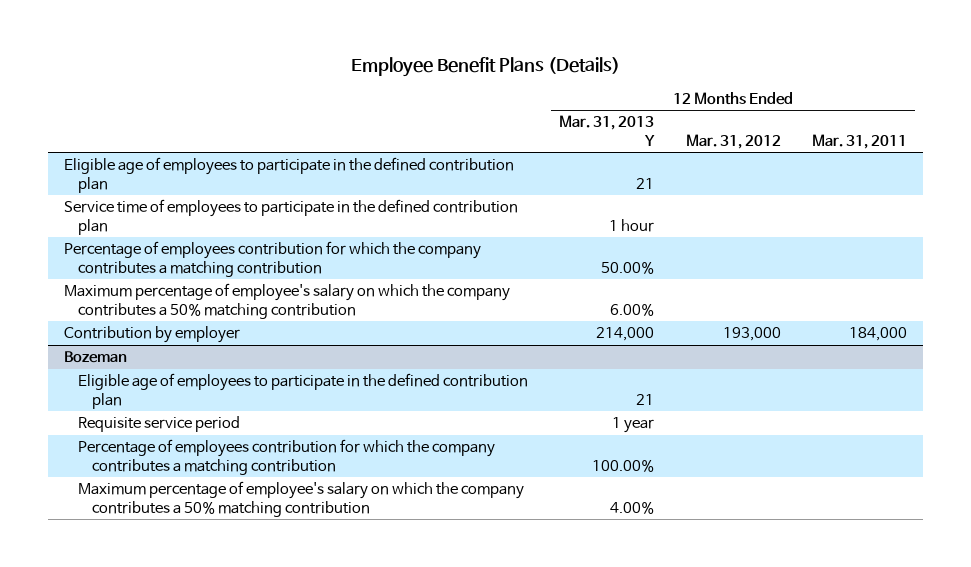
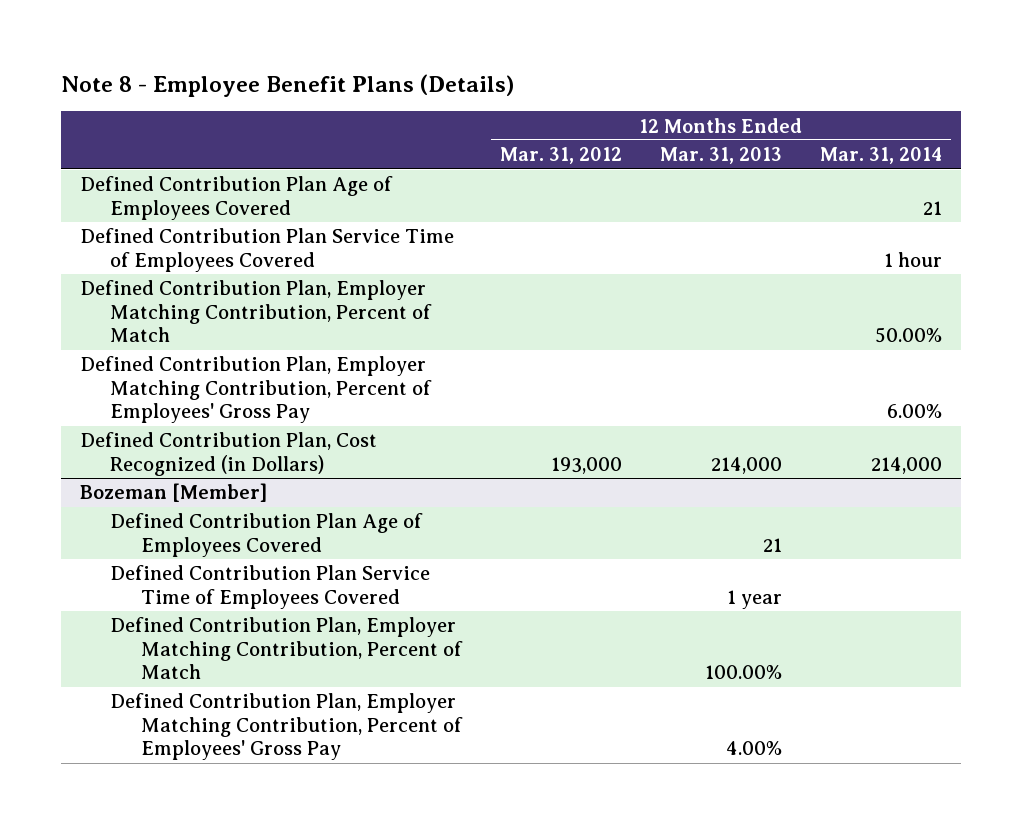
- Employee Benefit Plans (Details)
+ Note 8 - Employee Benefit Plans (Details)
- | 12 Months Ended Mar. 31, 2013 Y | 12 Months Ended Mar. 31, 2012 | 12 Months Ended Mar. 31, 2011
+ | 12 Months Ended Mar. 31, 2012 | 12 Months Ended Mar. 31, 2013 | 12 Months Ended Mar. 31, 2014
- Eligible age of employees to participate in the defined contribution plan | 21 | |
- Service time of employees to participate in the defined contribution plan | 1 hour | |
- Percentage of employees contribution for which the company contributes a matching contribution | 50.00% | |
- Maximum percentage of employee's salary on which the company contributes a 50% matching contribution | 6.00% | |
- Contribution by employer | 214,000 | 193,000 | 184,000
- Bozeman
- Eligible age of employees to participate in the defined contribution plan | 21 | |
- Requisite service period | 1 year | |
- Percentage of employees contribution for which the company contributes a matching contribution | 100.00% | |
- Maximum percentage of employee's salary on which the company contributes a 50% matching contribution | 4.00% | |
+ Defined Contribution Plan Age of Employees Covered | | | 21
+ Defined Contribution Plan Service Time of Employees Covered | | | 1 hour
+ Defined Contribution Plan, Employer Matching Contribution, Percent of Match | | | 50.00%
+ Defined Contribution Plan, Employer Matching Contribution, Percent of Employees' Gross Pay | | | 6.00%
+ Defined Contribution Plan, Cost Recognized (in Dollars) | 193,000 | 214,000 | 214,000
+ Bozeman [Member]
+ Defined Contribution Plan Age of Employees Covered | | 21 |
+ Defined Contribution Plan Service Time of Employees Covered | | 1 year |
+ Defined Contribution Plan, Employer Matching Contribution, Percent of Match | | 100.00% |
+ Defined Contribution Plan, Employer Matching Contribution, Percent of Employees' Gross Pay | | 4.00% |

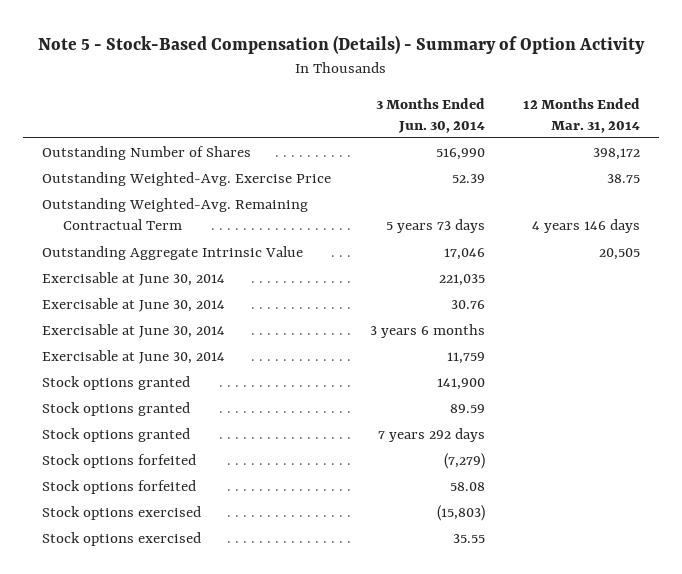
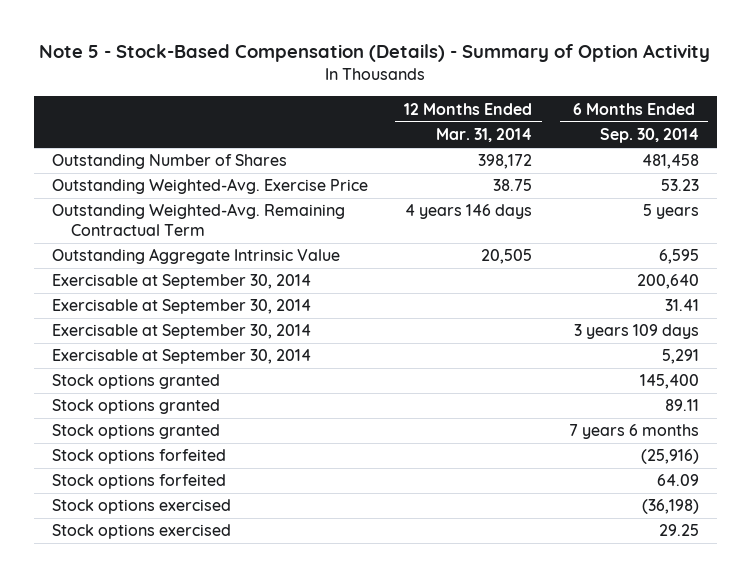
- | 3 Months Ended Jun. 30, 2014 | 12 Months Ended Mar. 31, 2014
+ | 12 Months Ended Mar. 31, 2014 | 6 Months Ended Sep. 30, 2014
- Exercisable at June 30, 2014 | 221,035 |
- Exercisable at June 30, 2014 | 30.76 |
- Exercisable at June 30, 2014 | 3 years 6 months |
- Exercisable at June 30, 2014 | 11,759 |
+ Exercisable at September 30, 2014 | | 200,640
+ Exercisable at September 30, 2014 | | 31.41
+ Exercisable at September 30, 2014 | | 3 years 109 days
+ Exercisable at September 30, 2014 | | 5,291

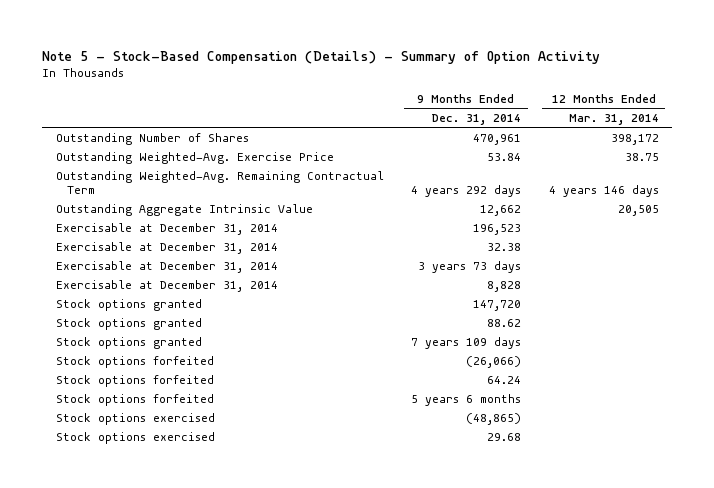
- | 12 Months Ended Mar. 31, 2014 | 6 Months Ended Sep. 30, 2014
+ | 9 Months Ended Dec. 31, 2014 | 12 Months Ended Mar. 31, 2014
- Exercisable at September 30, 2014 | | 200,640
- Exercisable at September 30, 2014 | | 31.41
- Exercisable at September 30, 2014 | | 3 years 109 days
- Exercisable at September 30, 2014 | | 5,291
+ Exercisable at December 31, 2014 | 196,523 |
+ Exercisable at December 31, 2014 | 32.38 |
+ Exercisable at December 31, 2014 | 3 years 73 days |
+ Exercisable at December 31, 2014 | 8,828 |
+ Stock options forfeited | 5 years 6 months |

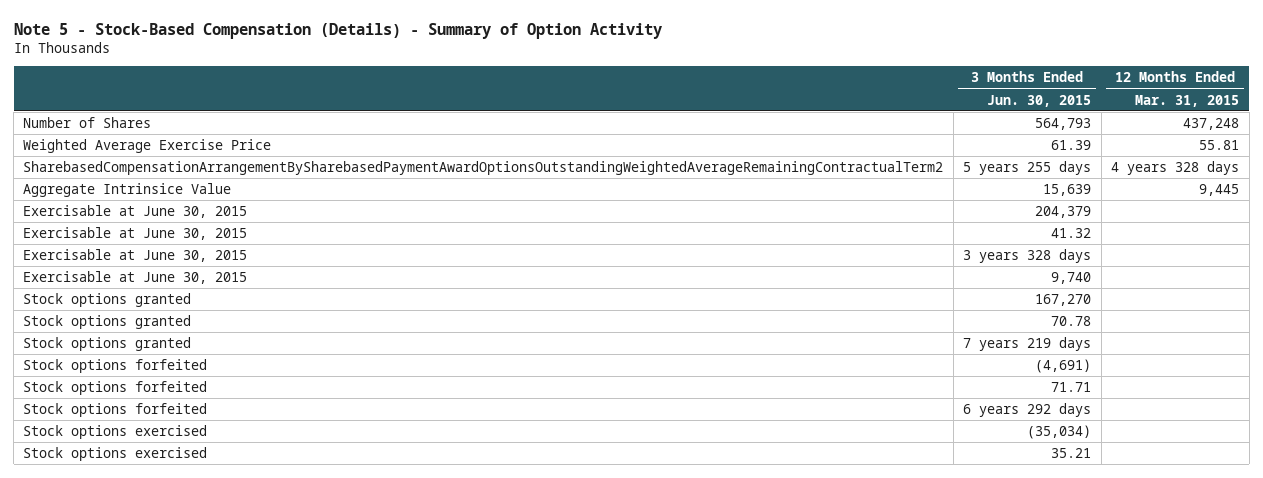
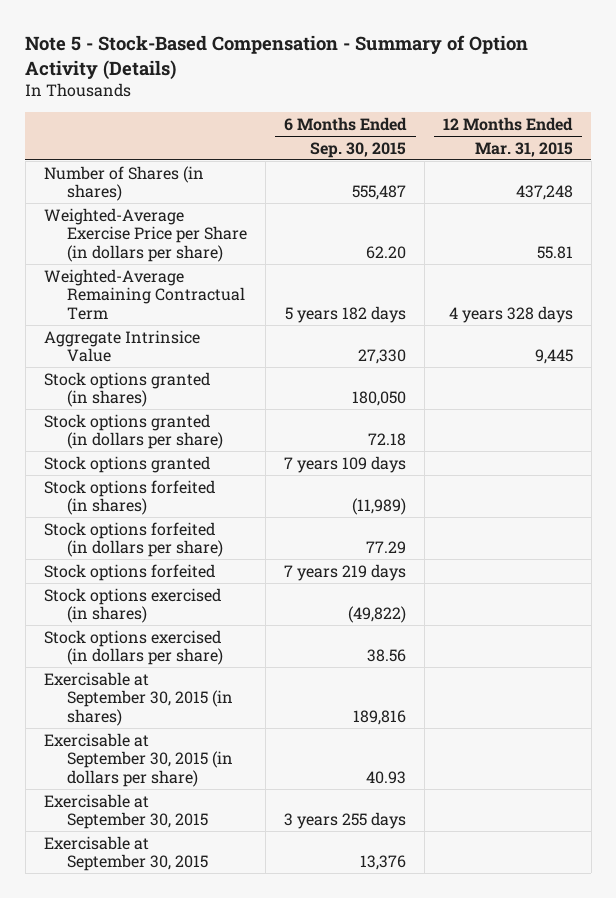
- Note 5 - Stock-Based Compensation (Details) - Summary of Option Activity
+ Note 5 - Stock-Based Compensation - Summary of Option Activity (Details)
- | 3 Months Ended Jun. 30, 2015 | 12 Months Ended Mar. 31, 2015
+ | 6 Months Ended Sep. 30, 2015 | 12 Months Ended Mar. 31, 2015
- Number of Shares | 564,793 | 437,248
- Weighted Average Exercise Price | 61.39 | 55.81
- SharebasedCompensationArrangementBySharebasedPaymentAwardOptionsOutstandingWeightedAverageRemainingContractualTerm2 | 5 years 255 days | 4 years 328 days
+ Number of Shares (in shares) | 555,487 | 437,248
+ Weighted-Average Exercise Price per Share (in dollars per share) | 62.20 | 55.81
+ Weighted-Average Remaining Contractual Term | 5 years 182 days | 4 years 328 days
- Exercisable at June 30, 2015 | 204,379 |
- Exercisable at June 30, 2015 | 41.32 |
- Exercisable at June 30, 2015 | 3 years 328 days |
- Exercisable at June 30, 2015 | 9,740 |
- Stock options granted | 167,270 |
- Stock options granted | 70.78 |
+ Stock options granted (in shares) | 180,050 |
+ Stock options granted (in dollars per share) | 72.18 |
- Stock options forfeited | (4,691) |
- Stock options forfeited | 71.71 |
+ Stock options forfeited (in shares) | (11,989) |
+ Stock options forfeited (in dollars per share) | 77.29 |
- Stock options exercised | (35,034) |
- Stock options exercised | 35.21 |
+ Stock options exercised (in shares) | (49,822) |
+ Stock options exercised (in dollars per share) | 38.56 |
+ Exercisable at September 30, 2015 (in shares) | 189,816 |
+ Exercisable at September 30, 2015 (in dollars per share) | 40.93 |
+ Exercisable at September 30, 2015 | 3 years 255 days |
+ Exercisable at September 30, 2015 | 13,376 |

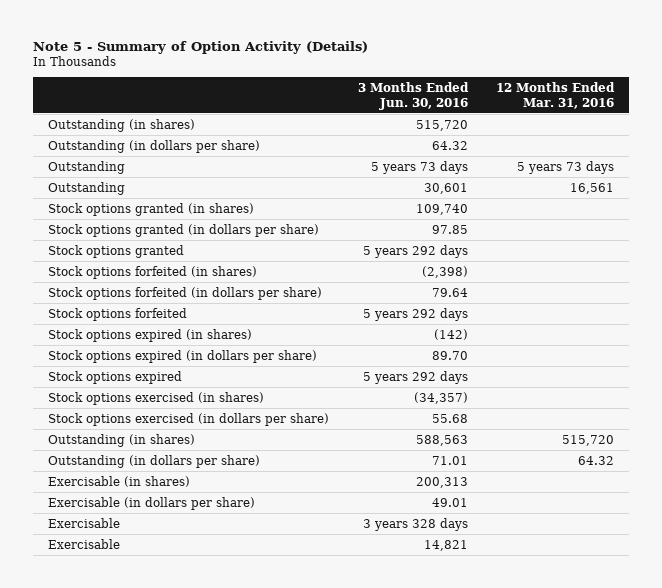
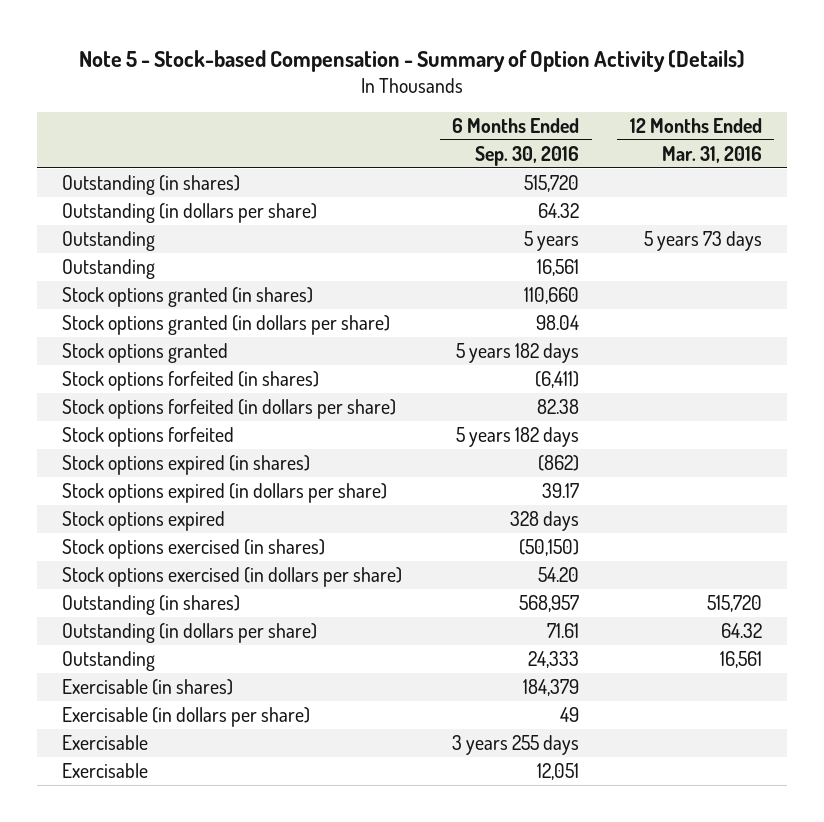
- Note 5 - Summary of Option Activity (Details)
+ Note 5 - Stock-based Compensation - Summary of Option Activity (Details)
- | 3 Months Ended Jun. 30, 2016 | 12 Months Ended Mar. 31, 2016
+ | 6 Months Ended Sep. 30, 2016 | 12 Months Ended Mar. 31, 2016
+ Outstanding | 16,561 |
moved down: Outstanding | 24,333 | 16,561

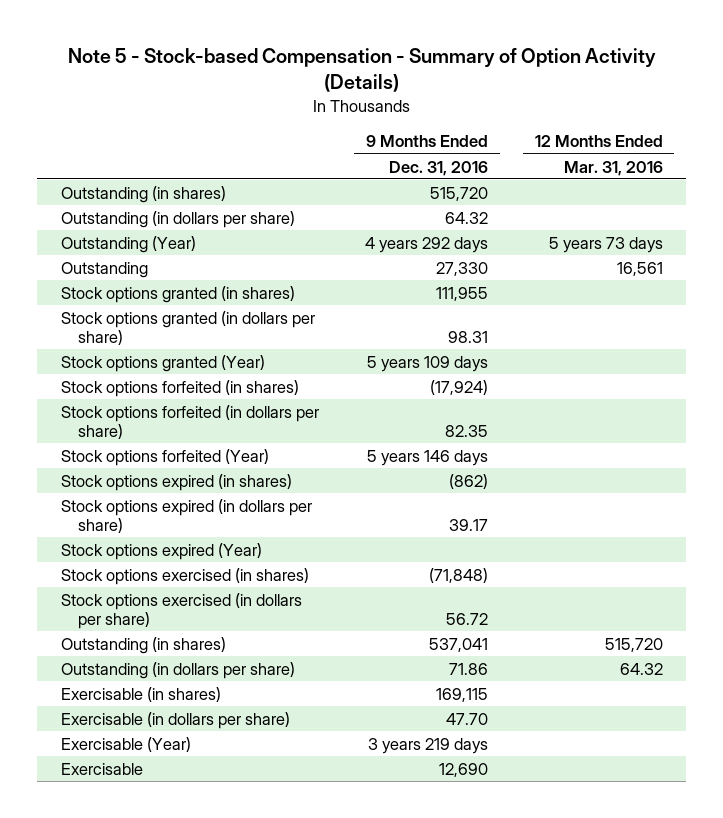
- | 6 Months Ended Sep. 30, 2016 | 12 Months Ended Mar. 31, 2016
+ | 9 Months Ended Dec. 31, 2016 | 12 Months Ended Mar. 31, 2016
- Outstanding | 5 years | 5 years 73 days
- Outstanding | 16,561 |
+ Outstanding (Year) | 4 years 292 days | 5 years 73 days
moved up: Outstanding | 27,330 | 16,561
- Stock options granted | 5 years 182 days |
+ Stock options granted (Year) | 5 years 109 days |
- Stock options forfeited | 5 years 182 days |
+ Stock options forfeited (Year) | 5 years 146 days |
- Stock options expired | 328 days |
+ Stock options expired (Year)
- Exercisable | 3 years 255 days |
+ Exercisable (Year) | 3 years 219 days |

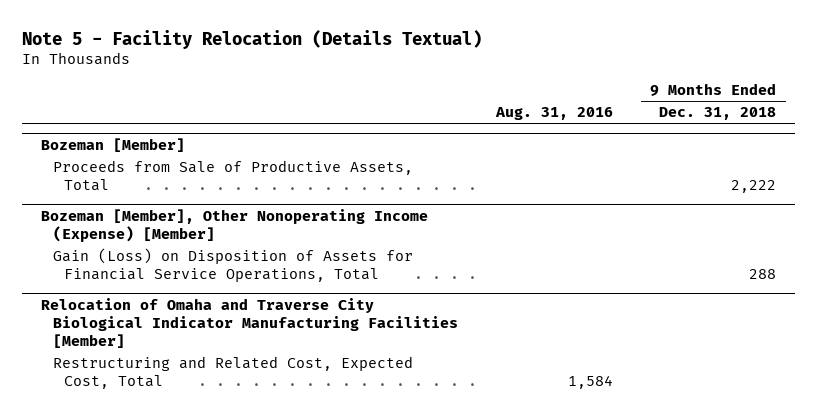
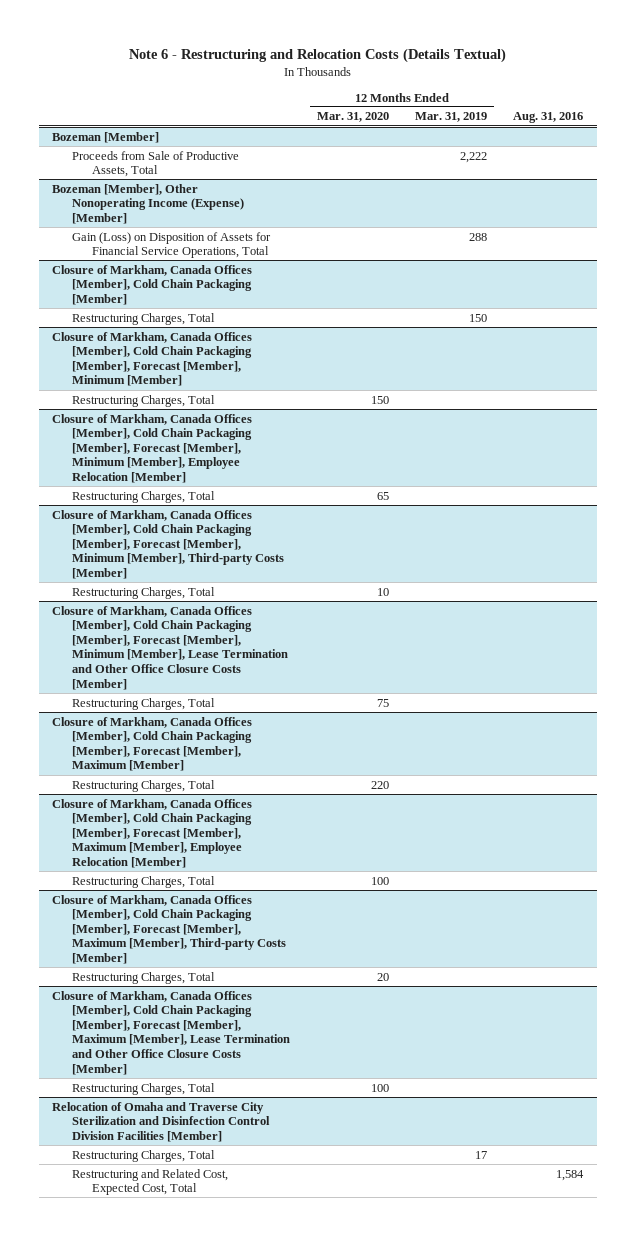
- Note 5 - Facility Relocation (Details Textual)
+ Note 6 - Restructuring and Relocation Costs (Details Textual)
- | Aug. 31, 2016 | 9 Months Ended Dec. 31, 2018
+ | 12 Months Ended Mar. 31, 2020 | 12 Months Ended Mar. 31, 2019 | Aug. 31, 2016
- Relocation of Omaha and Traverse City Biological Indicator Manufacturing Facilities [Member]
+ Closure of Markham, Canada Offices [Member], Cold Chain Packaging [Member]
+ Restructuring Charges, Total | | 150 |
+ Closure of Markham, Canada Offices [Member], Cold Chain Packaging [Member], Forecast [Member], Minimum [Member]
+ Restructuring Charges, Total | 150 | |
+ Closure of Markham, Canada Offices [Member], Cold Chain Packaging [Member], Forecast [Member], Minimum [Member], Employee Relocation [Member]
+ Restructuring Charges, Total | 65 | |
+ Closure of Markham, Canada Offices [Member], Cold Chain Packaging [Member], Forecast [Member], Minimum [Member], Third-party Costs [Member]
+ Restructuring Charges, Total | 10 | |
+ Closure of Markham, Canada Offices [Member], Cold Chain Packaging [Member], Forecast [Member], Minimum [Member], Lease Termination and Other Office Closure Costs [Member]
+ Restructuring Charges, Total | 75 | |
+ Closure of Markham, Canada Offices [Member], Cold Chain Packaging [Member], Forecast [Member], Maximum [Member]
+ Restructuring Charges, Total | 220 | |
+ Closure of Markham, Canada Offices [Member], Cold Chain Packaging [Member], Forecast [Member], Maximum [Member], Employee Relocation [Member]
+ Restructuring Charges, Total | 100 | |
+ Closure of Markham, Canada Offices [Member], Cold Chain Packaging [Member], Forecast [Member], Maximum [Member], Third-party Costs [Member]
+ Restructuring Charges, Total | 20 | |
+ Closure of Markham, Canada Offices [Member], Cold Chain Packaging [Member], Forecast [Member], Maximum [Member], Lease Termination and Other Office Closure Costs [Member]
+ Restructuring Charges, Total | 100 | |
+ Relocation of Omaha and Traverse City Sterilization and Disinfection Control Division Facilities [Member]
+ Restructuring Charges, Total | | 17 |

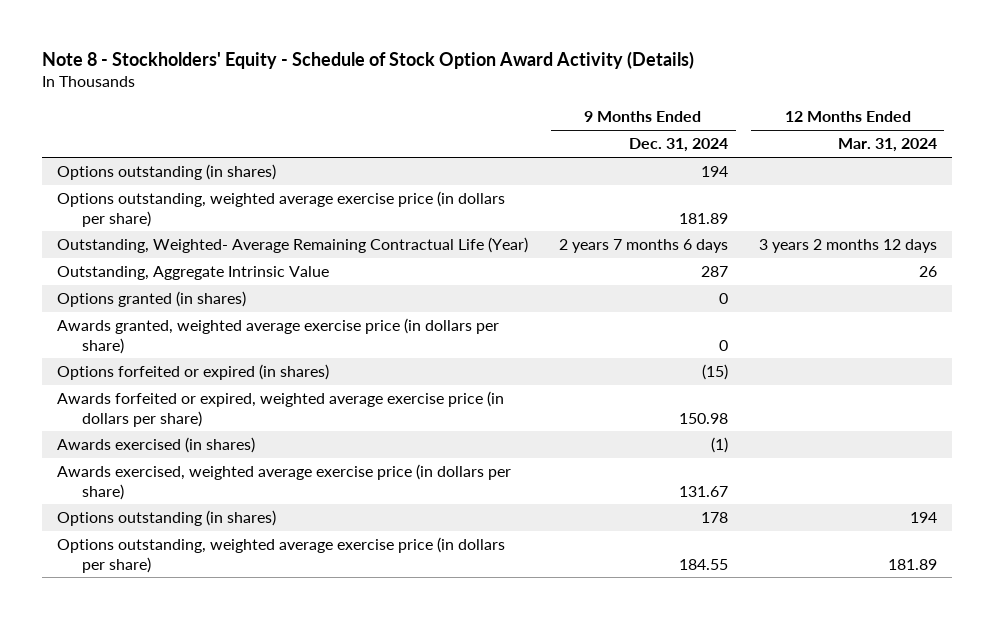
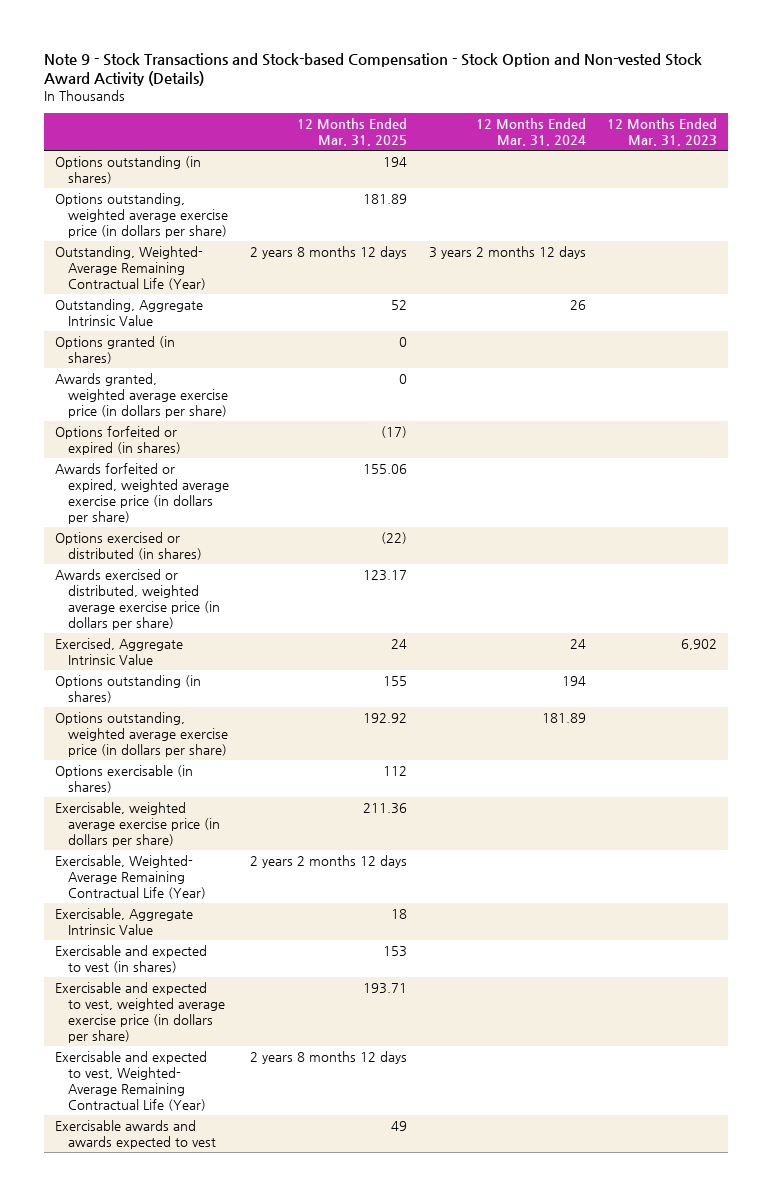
- Note 8 - Stockholders' Equity - Schedule of Stock Option Award Activity (Details)
+ Note 9 - Stock Transactions and Stock-based Compensation - Stock Option and Non-vested Stock Award Activity (Details)
- | 9 Months Ended Dec. 31, 2024 | 12 Months Ended Mar. 31, 2024
+ | 12 Months Ended Mar. 31, 2025 | 12 Months Ended Mar. 31, 2024 | 12 Months Ended Mar. 31, 2023
- Awards exercised (in shares) | (1) |
- Awards exercised, weighted average exercise price (in dollars per share) | 131.67 |
+ Options exercised or distributed (in shares) | (22) | |
+ Awards exercised or distributed, weighted average exercise price (in dollars per share) | 123.17 | |
+ Exercised, Aggregate Intrinsic Value | 24 | 24 | 6,902
+ Options exercisable (in shares) | 112 | |
+ Exercisable, weighted average exercise price (in dollars per share) | 211.36 | |
+ Exercisable, Weighted- Average Remaining Contractual Life (Year) | 2 years 2 months 12 days | |
+ Exercisable, Aggregate Intrinsic Value | 18 | |
+ Exercisable and expected to vest (in shares) | 153 | |
+ Exercisable and expected to vest, weighted average exercise price (in dollars per share) | 193.71 | |
+ Exercisable and expected to vest, Weighted- Average Remaining Contractual Life (Year) | 2 years 8 months 12 days | |
+ Exercisable awards and awards expected to vest | 49 | |

